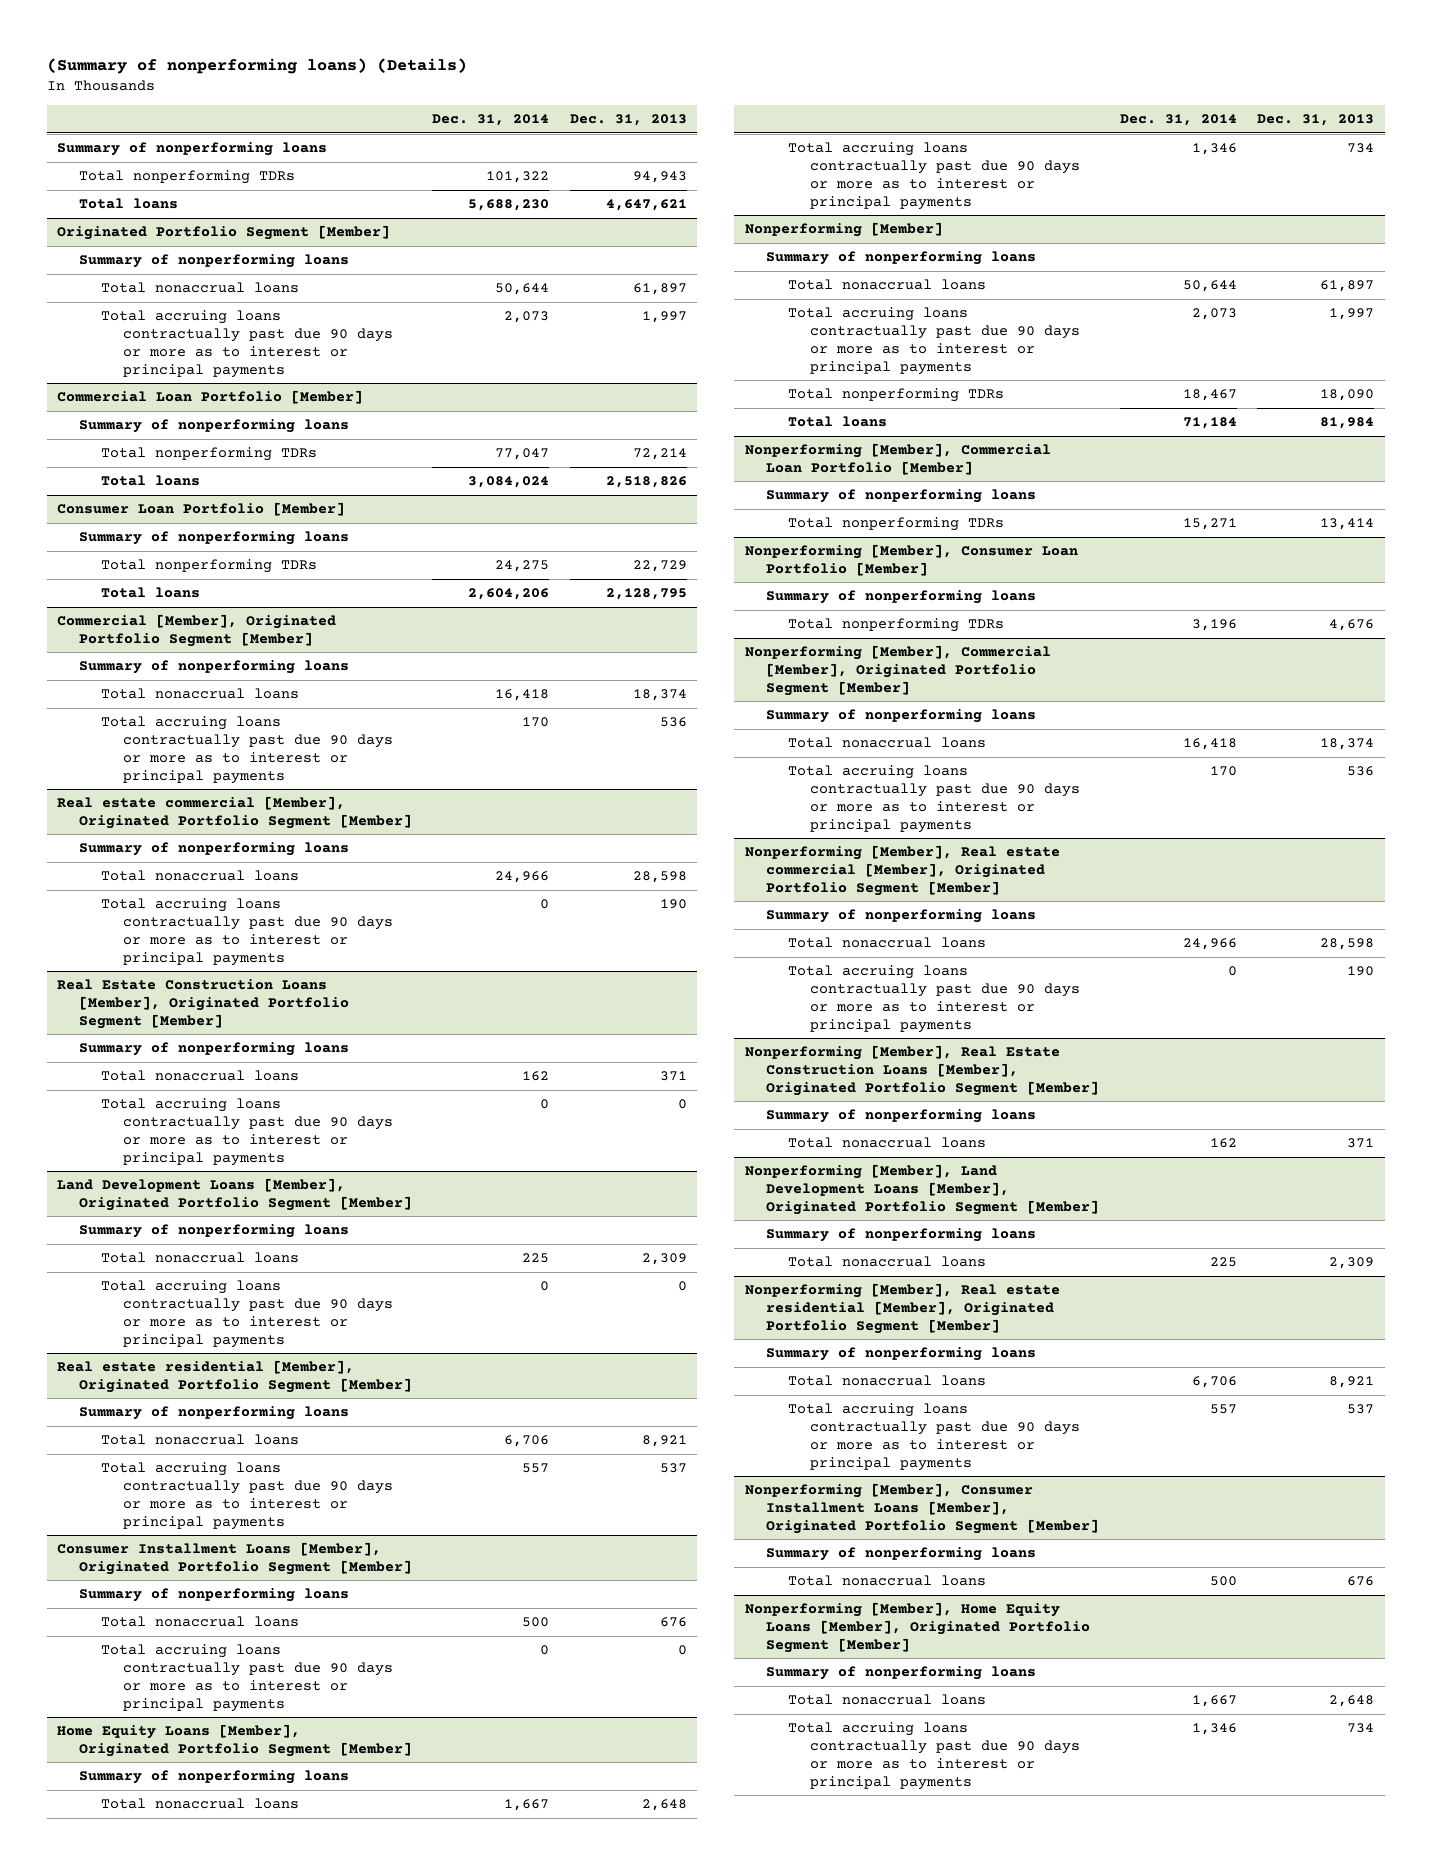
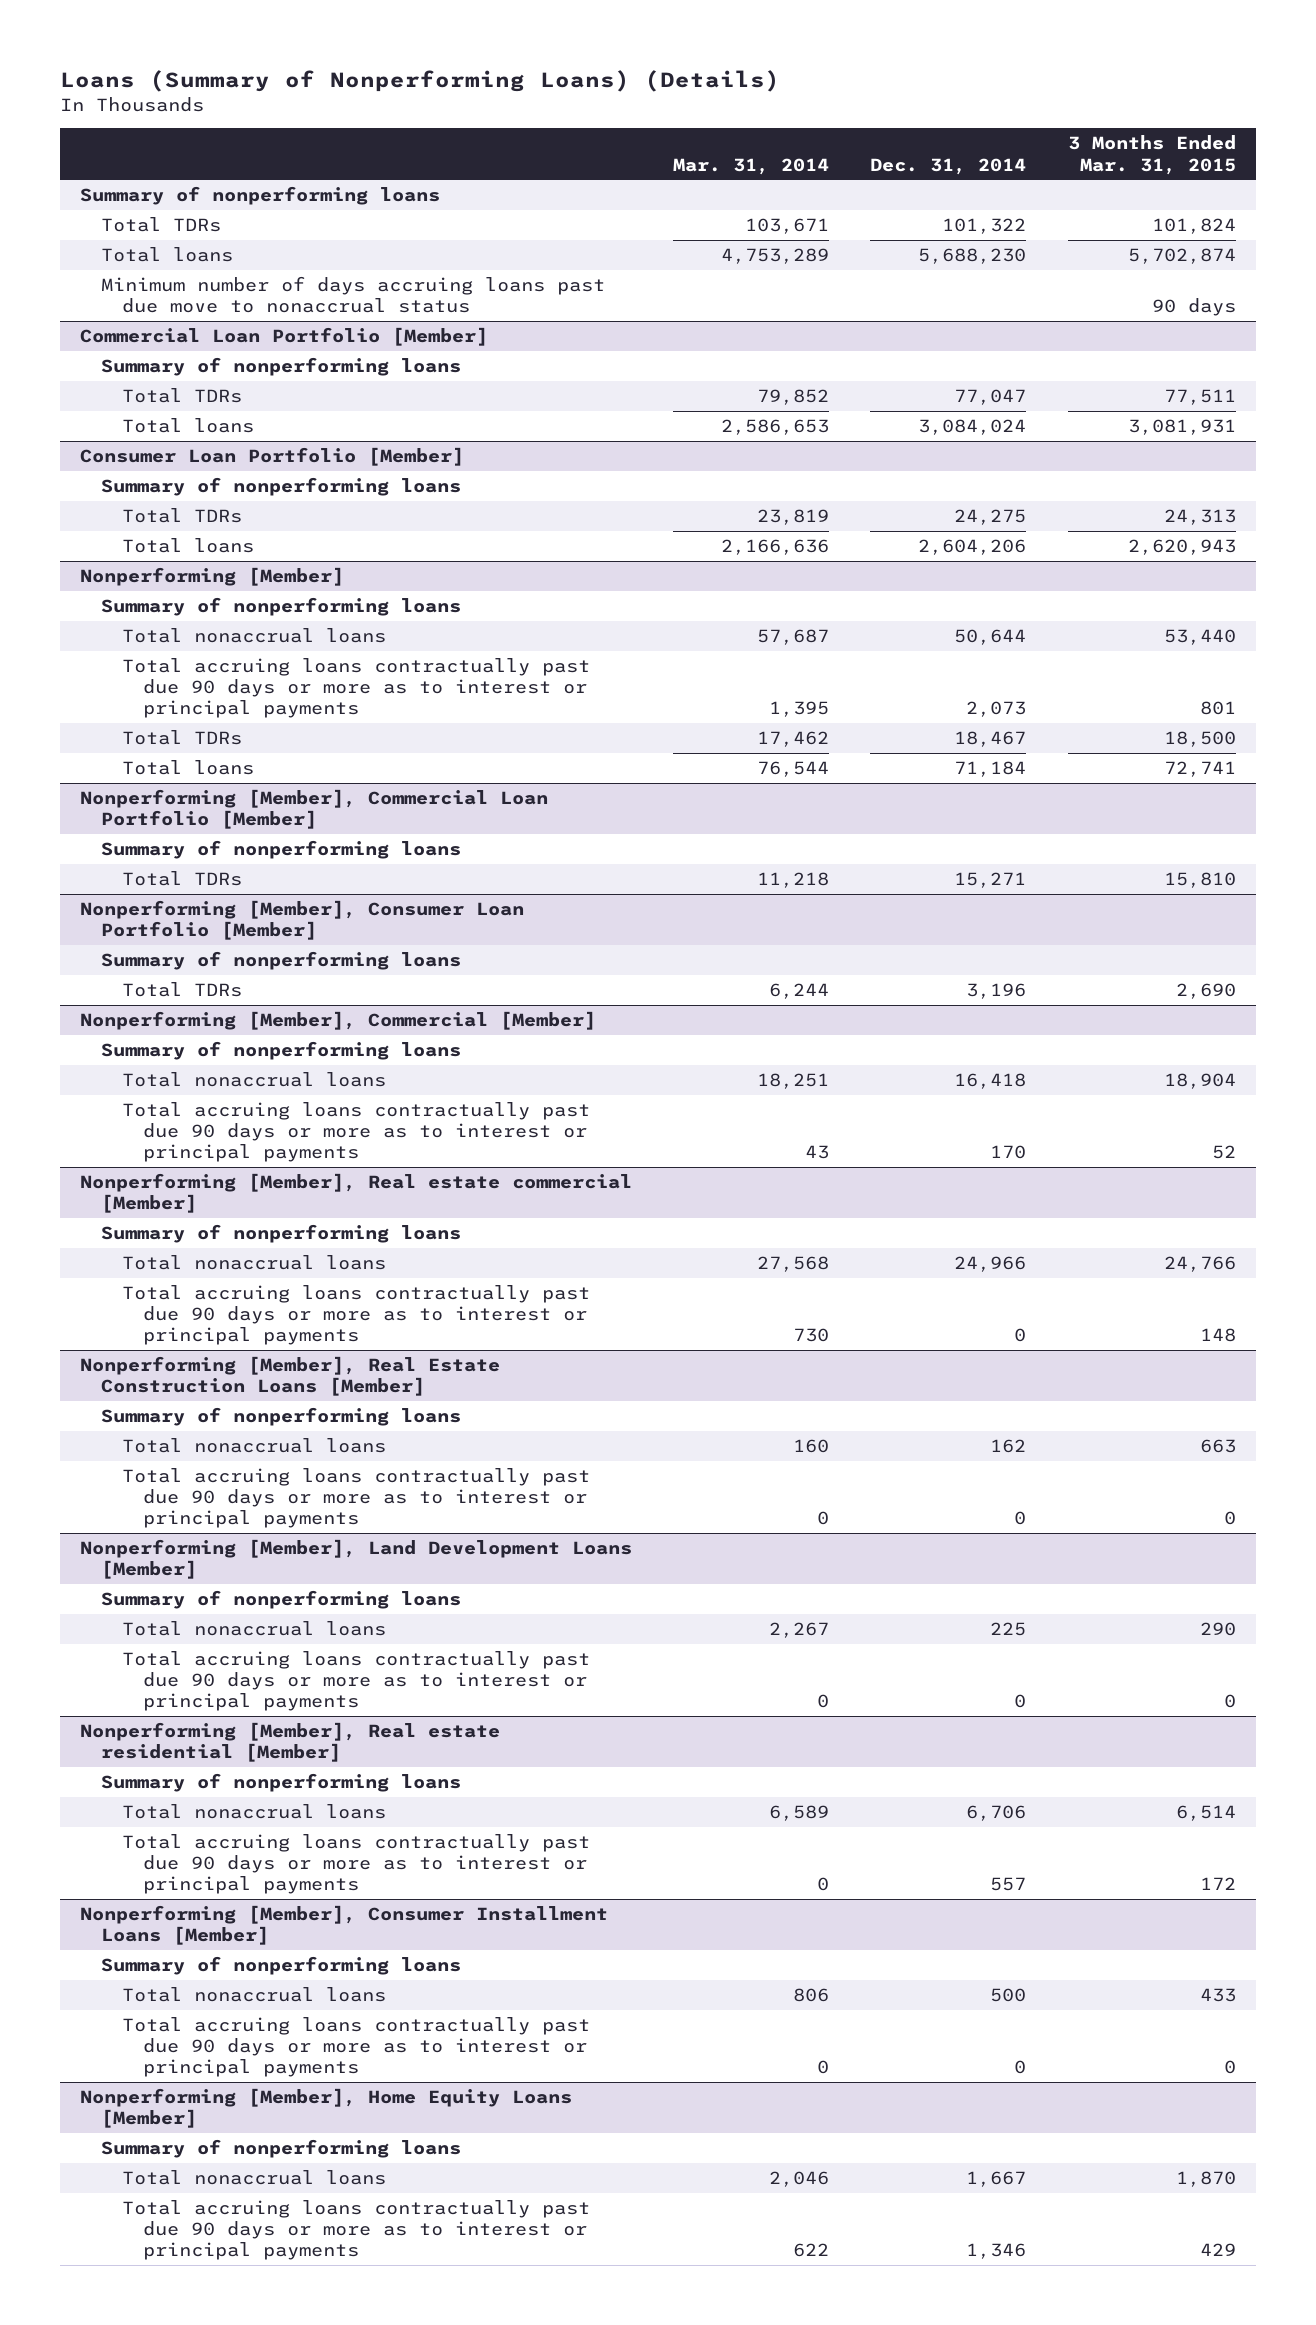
- (Summary of nonperforming loans) (Details)
+ Loans (Summary of Nonperforming Loans) (Details)
- | Dec. 31, 2014 | Dec. 31, 2013
+ | Mar. 31, 2014 | Dec. 31, 2014 | 3 Months Ended Mar. 31, 2015
- Total nonperforming TDRs | 101,322 | 94,943
+ Total TDRs | 103,671 | 101,322 | 101,824
- Originated Portfolio Segment [Member]
- Summary of nonperforming loans
- Total nonaccrual loans | 50,644 | 61,897
- Total accruing loans contractually past due 90 days or more as to interest or principal payments | 2,073 | 1,997
+ Minimum number of days accruing loans past due move to nonaccrual status | | | 90 days
@ Commercial Loan Portfolio [Member]
- Total nonperforming TDRs | 77,047 | 72,214
+ Total TDRs | 79,852 | 77,047 | 77,511
@ Consumer Loan Portfolio [Member]
- Total nonperforming TDRs | 24,275 | 22,729
+ Total TDRs | 23,819 | 24,275 | 24,313
- Commercial [Member], Originated Portfolio Segment [Member]
- Summary of nonperforming loans
- Total nonaccrual loans | 16,418 | 18,374
- Total accruing loans contractually past due 90 days or more as to interest or principal payments | 170 | 536
- Real estate commercial [Member], Originated Portfolio Segment [Member]
- Summary of nonperforming loans
- Total nonaccrual loans | 24,966 | 28,598
- Total accruing loans contractually past due 90 days or more as to interest or principal payments | 0 | 190
- Real Estate Construction Loans [Member], Originated Portfolio Segment [Member]
- Summary of nonperforming loans
- Total nonaccrual loans | 162 | 371
- Total accruing loans contractually past due 90 days or more as to interest or principal payments | 0 | 0
- Land Development Loans [Member], Originated Portfolio Segment [Member]
- Summary of nonperforming loans
- Total nonaccrual loans | 225 | 2,309
- Total accruing loans contractually past due 90 days or more as to interest or principal payments | 0 | 0
- Real estate residential [Member], Originated Portfolio Segment [Member]
- Summary of nonperforming loans
- Total nonaccrual loans | 6,706 | 8,921
- Total accruing loans contractually past due 90 days or more as to interest or principal payments | 557 | 537
- Consumer Installment Loans [Member], Originated Portfolio Segment [Member]
- Summary of nonperforming loans
- Total nonaccrual loans | 500 | 676
- Total accruing loans contractually past due 90 days or more as to interest or principal payments | 0 | 0
- Home Equity Loans [Member], Originated Portfolio Segment [Member]
- Summary of nonperforming loans
- Total nonaccrual loans | 1,667 | 2,648
- Total accruing loans contractually past due 90 days or more as to interest or principal payments | 1,346 | 734
@ Nonperforming [Member]
- Total nonperforming TDRs | 18,467 | 18,090
+ Total TDRs | 17,462 | 18,467 | 18,500
@ Nonperforming [Member], Commercial Loan Portfolio [Member]
- Total nonperforming TDRs | 15,271 | 13,414
+ Total TDRs | 11,218 | 15,271 | 15,810
@ Nonperforming [Member], Consumer Loan Portfolio [Member]
- Total nonperforming TDRs | 3,196 | 4,676
- Nonperforming [Member], Commercial [Member], Originated Portfolio Segment [Member]
@ Nonperforming [Member], Consumer Loan Portfolio [Member]
+ Total TDRs | 6,244 | 3,196 | 2,690
+ Nonperforming [Member], Commercial [Member]
- Nonperforming [Member], Real estate commercial [Member], Originated Portfolio Segment [Member]
+ Nonperforming [Member], Real estate commercial [Member]
- Nonperforming [Member], Real Estate Construction Loans [Member], Originated Portfolio Segment [Member]
+ Nonperforming [Member], Real Estate Construction Loans [Member]
- Nonperforming [Member], Land Development Loans [Member], Originated Portfolio Segment [Member]
+ Total accruing loans contractually past due 90 days or more as to interest or principal payments | 0 | 0 | 0
+ Nonperforming [Member], Land Development Loans [Member]
- Nonperforming [Member], Real estate residential [Member], Originated Portfolio Segment [Member]
+ Total accruing loans contractually past due 90 days or more as to interest or principal payments | 0 | 0 | 0
+ Nonperforming [Member], Real estate residential [Member]
- Nonperforming [Member], Consumer Installment Loans [Member], Originated Portfolio Segment [Member]
+ Nonperforming [Member], Consumer Installment Loans [Member]
- Nonperforming [Member], Home Equity Loans [Member], Originated Portfolio Segment [Member]
+ Total accruing loans contractually past due 90 days or more as to interest or principal payments | 0 | 0 | 0
+ Nonperforming [Member], Home Equity Loans [Member]

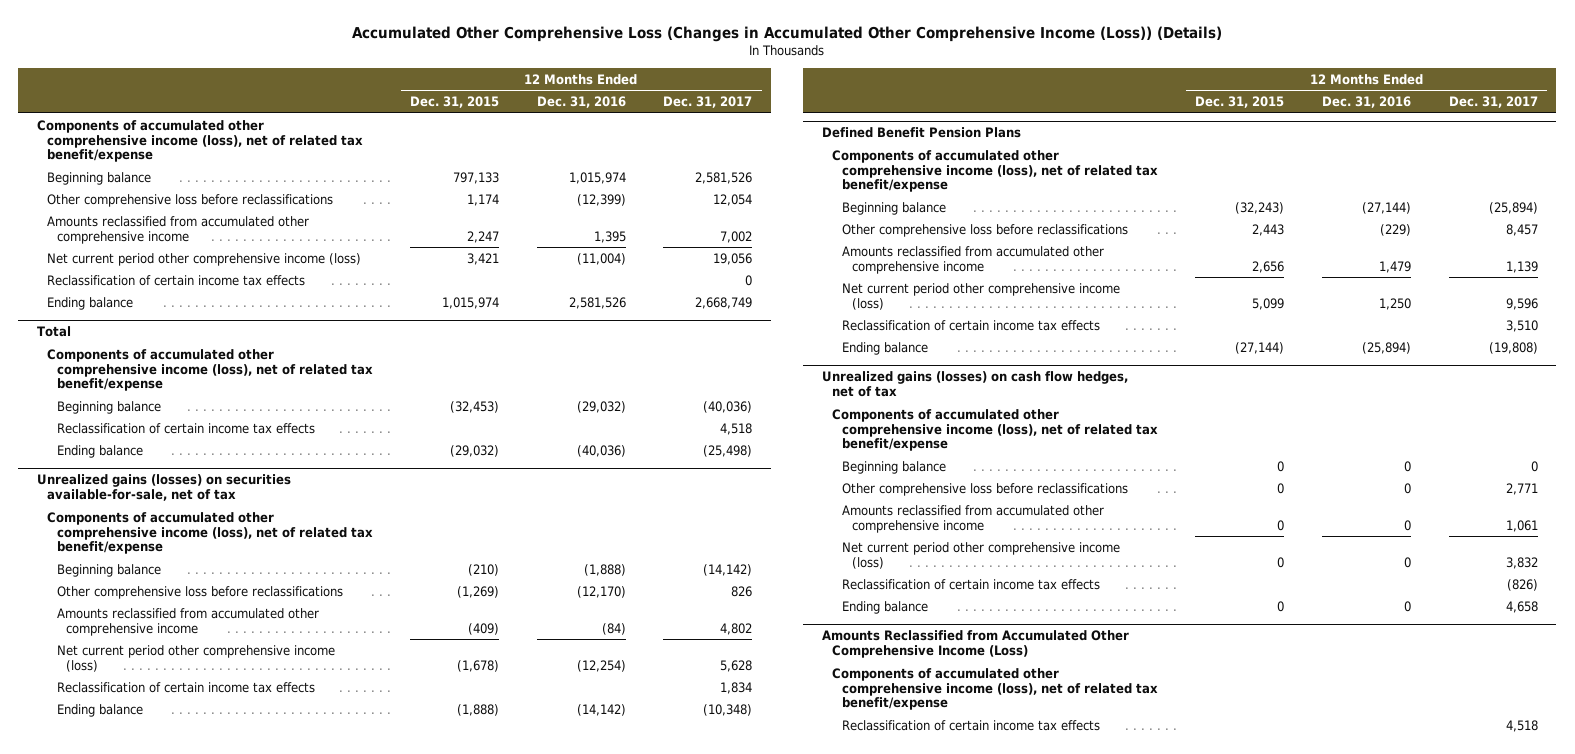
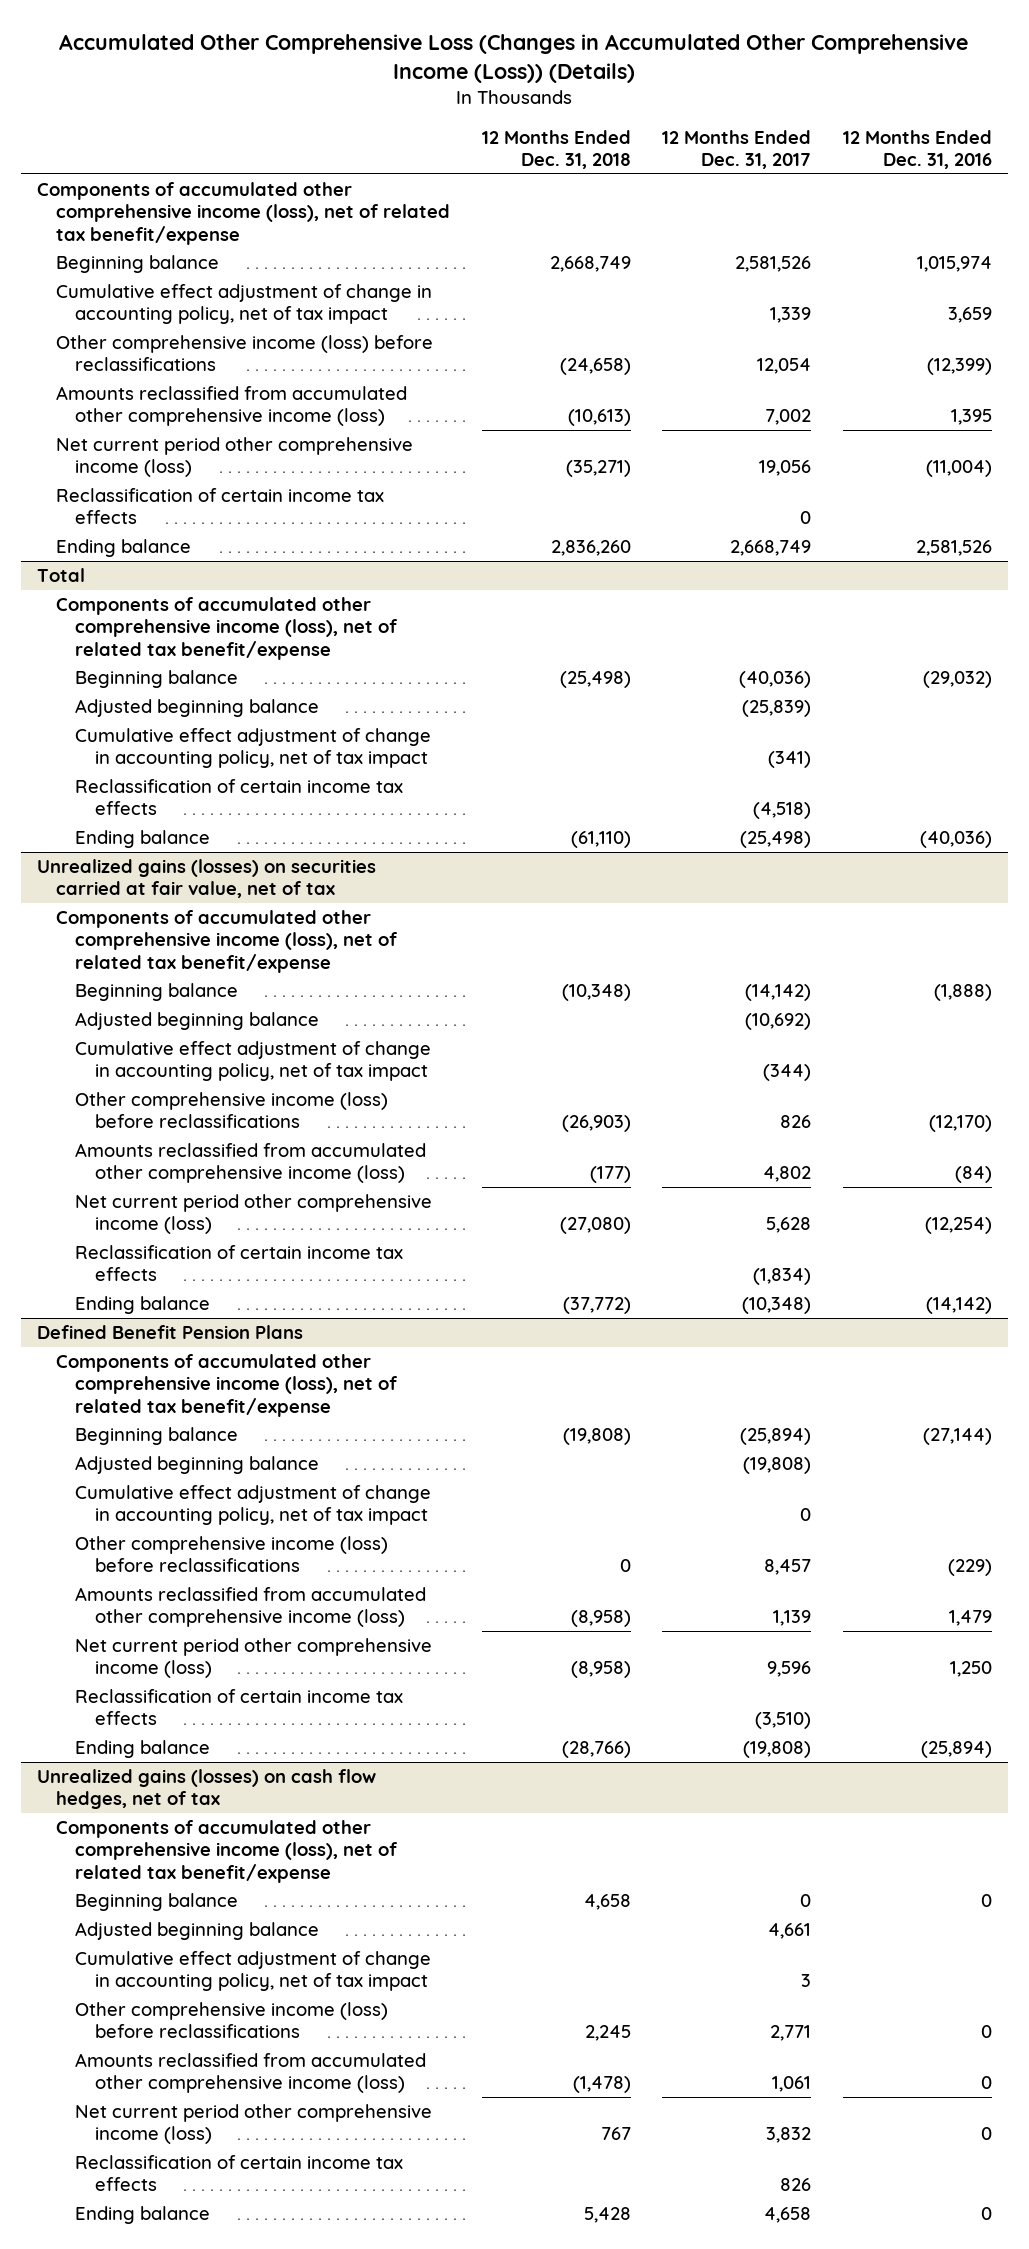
- | 12 Months Ended Dec. 31, 2015 | 12 Months Ended Dec. 31, 2016 | 12 Months Ended Dec. 31, 2017
+ | 12 Months Ended Dec. 31, 2018 | 12 Months Ended Dec. 31, 2017 | 12 Months Ended Dec. 31, 2016
- Other comprehensive loss before reclassifications | 1,174 | (12,399) | 12,054
- Amounts reclassified from accumulated other comprehensive income | 2,247 | 1,395 | 7,002
+ Cumulative effect adjustment of change in accounting policy, net of tax impact | | 1,339 | 3,659
+ Other comprehensive income (loss) before reclassifications | (24,658) | 12,054 | (12,399)
+ Amounts reclassified from accumulated other comprehensive income (loss) | (10,613) | 7,002 | 1,395
@ Total
- Reclassification of certain income tax effects | | | 4,518
+ Adjusted beginning balance | | (25,839) |
+ Cumulative effect adjustment of change in accounting policy, net of tax impact | | (341) |
+ Reclassification of certain income tax effects | | (4,518) |
- Unrealized gains (losses) on securities available-for-sale, net of tax
+ Unrealized gains (losses) on securities carried at fair value, net of tax
- Other comprehensive loss before reclassifications | (1,269) | (12,170) | 826
- Amounts reclassified from accumulated other comprehensive income | (409) | (84) | 4,802
+ Adjusted beginning balance | | (10,692) |
+ Cumulative effect adjustment of change in accounting policy, net of tax impact | | (344) |
+ Other comprehensive income (loss) before reclassifications | (26,903) | 826 | (12,170)
+ Amounts reclassified from accumulated other comprehensive income (loss) | (177) | 4,802 | (84)
- Reclassification of certain income tax effects | | | 1,834
+ Reclassification of certain income tax effects | | (1,834) |
@ Defined Benefit Pension Plans
- Other comprehensive loss before reclassifications | 2,443 | (229) | 8,457
- Amounts reclassified from accumulated other comprehensive income | 2,656 | 1,479 | 1,139
+ Adjusted beginning balance | | (19,808) |
+ Cumulative effect adjustment of change in accounting policy, net of tax impact | | 0 |
+ Other comprehensive income (loss) before reclassifications | 0 | 8,457 | (229)
+ Amounts reclassified from accumulated other comprehensive income (loss) | (8,958) | 1,139 | 1,479
- Reclassification of certain income tax effects | | | 3,510
+ Reclassification of certain income tax effects | | (3,510) |
@ Unrealized gains (losses) on cash flow hedges, net of tax
- Other comprehensive loss before reclassifications | 0 | 0 | 2,771
- Amounts reclassified from accumulated other comprehensive income | 0 | 0 | 1,061
+ Adjusted beginning balance | | 4,661 |
+ Cumulative effect adjustment of change in accounting policy, net of tax impact | | 3 |
+ Other comprehensive income (loss) before reclassifications | 2,245 | 2,771 | 0
+ Amounts reclassified from accumulated other comprehensive income (loss) | (1,478) | 1,061 | 0
- Reclassification of certain income tax effects | | | (826)
+ Reclassification of certain income tax effects | | 826 |
- Amounts Reclassified from Accumulated Other Comprehensive Income (Loss)
- Components of accumulated other comprehensive income (loss), net of related tax benefit/expense
- Reclassification of certain income tax effects | | | 4,518

